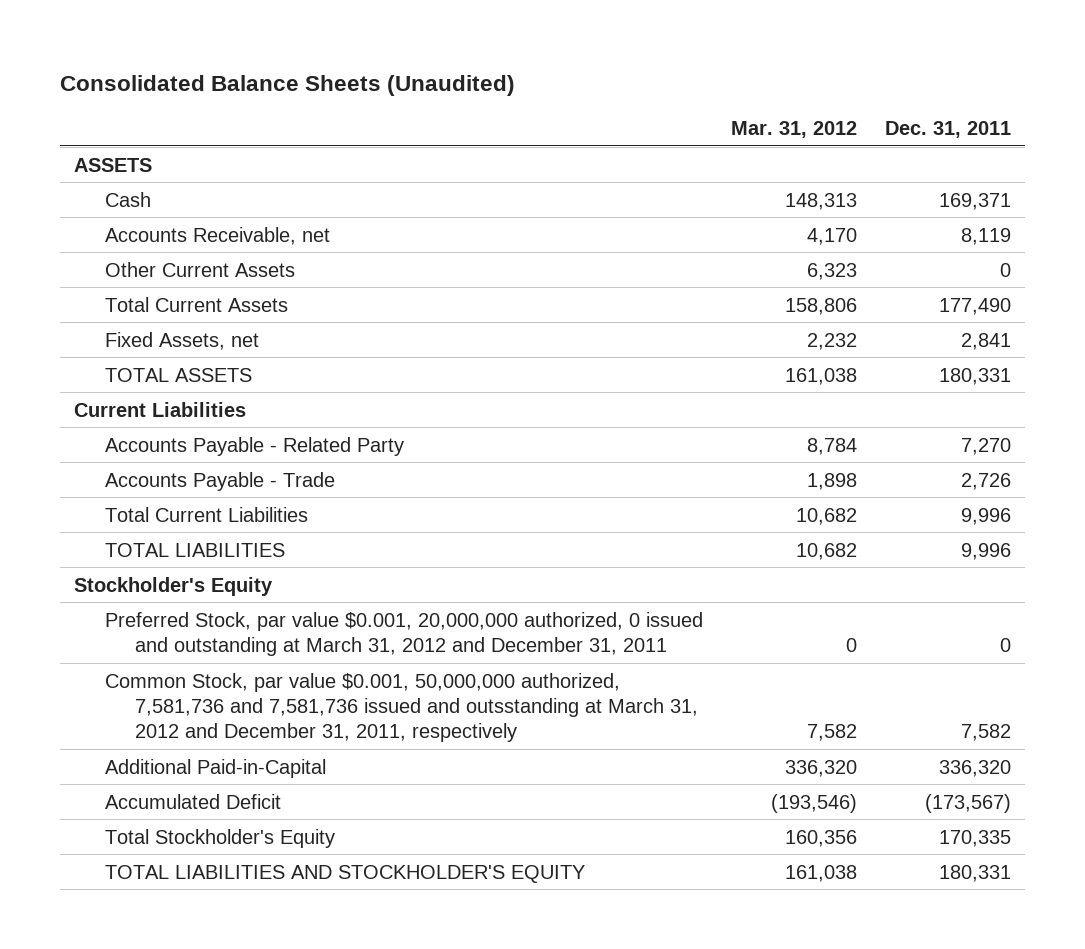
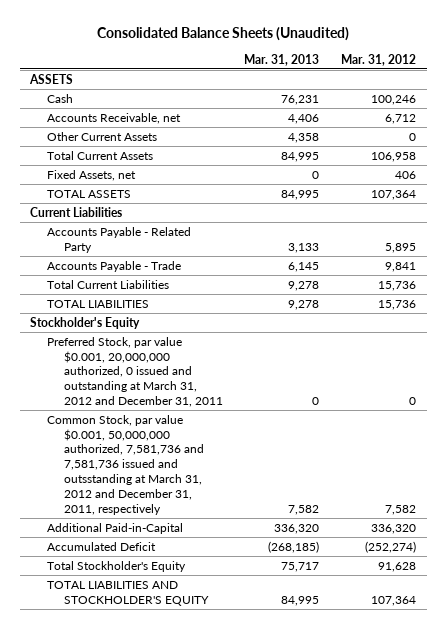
- | Mar. 31, 2012 | Dec. 31, 2011
+ | Mar. 31, 2013 | Mar. 31, 2012
- Cash | 148,313 | 169,371
- Accounts Receivable, net | 4,170 | 8,119
- Other Current Assets | 6,323 | 0
- Total Current Assets | 158,806 | 177,490
- Fixed Assets, net | 2,232 | 2,841
- TOTAL ASSETS | 161,038 | 180,331
+ Cash | 76,231 | 100,246
+ Accounts Receivable, net | 4,406 | 6,712
+ Other Current Assets | 4,358 | 0
+ Total Current Assets | 84,995 | 106,958
+ Fixed Assets, net | 0 | 406
+ TOTAL ASSETS | 84,995 | 107,364
- Accounts Payable - Related Party | 8,784 | 7,270
- Accounts Payable - Trade | 1,898 | 2,726
- Total Current Liabilities | 10,682 | 9,996
- TOTAL LIABILITIES | 10,682 | 9,996
+ Accounts Payable - Related Party | 3,133 | 5,895
+ Accounts Payable - Trade | 6,145 | 9,841
+ Total Current Liabilities | 9,278 | 15,736
+ TOTAL LIABILITIES | 9,278 | 15,736
- Accumulated Deficit | (193,546) | (173,567)
- Total Stockholder's Equity | 160,356 | 170,335
- TOTAL LIABILITIES AND STOCKHOLDER'S EQUITY | 161,038 | 180,331
+ Accumulated Deficit | (268,185) | (252,274)
+ Total Stockholder's Equity | 75,717 | 91,628
+ TOTAL LIABILITIES AND STOCKHOLDER'S EQUITY | 84,995 | 107,364

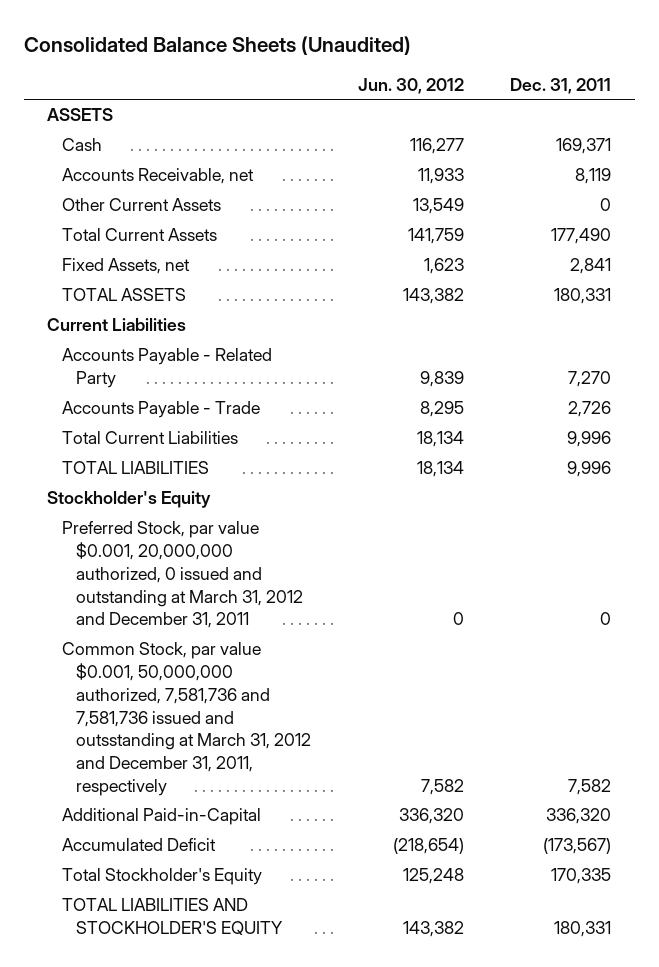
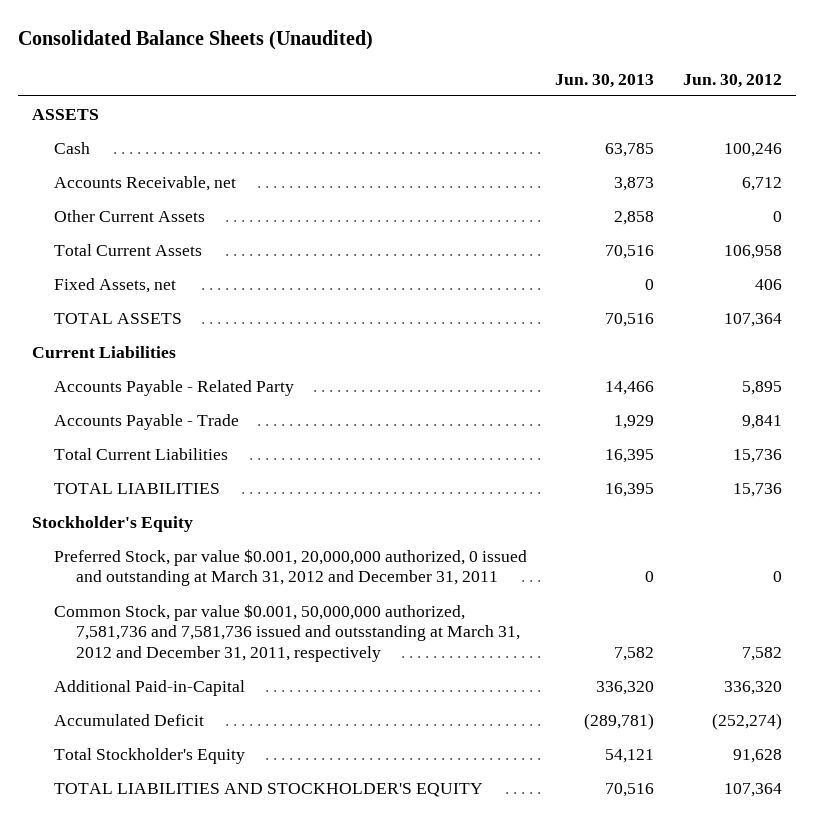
- | Jun. 30, 2012 | Dec. 31, 2011
+ | Jun. 30, 2013 | Jun. 30, 2012
- Cash | 116,277 | 169,371
- Accounts Receivable, net | 11,933 | 8,119
- Other Current Assets | 13,549 | 0
- Total Current Assets | 141,759 | 177,490
- Fixed Assets, net | 1,623 | 2,841
- TOTAL ASSETS | 143,382 | 180,331
+ Cash | 63,785 | 100,246
+ Accounts Receivable, net | 3,873 | 6,712
+ Other Current Assets | 2,858 | 0
+ Total Current Assets | 70,516 | 106,958
+ Fixed Assets, net | 0 | 406
+ TOTAL ASSETS | 70,516 | 107,364
- Accounts Payable - Related Party | 9,839 | 7,270
- Accounts Payable - Trade | 8,295 | 2,726
- Total Current Liabilities | 18,134 | 9,996
- TOTAL LIABILITIES | 18,134 | 9,996
+ Accounts Payable - Related Party | 14,466 | 5,895
+ Accounts Payable - Trade | 1,929 | 9,841
+ Total Current Liabilities | 16,395 | 15,736
+ TOTAL LIABILITIES | 16,395 | 15,736
- Accumulated Deficit | (218,654) | (173,567)
- Total Stockholder's Equity | 125,248 | 170,335
- TOTAL LIABILITIES AND STOCKHOLDER'S EQUITY | 143,382 | 180,331
+ Accumulated Deficit | (289,781) | (252,274)
+ Total Stockholder's Equity | 54,121 | 91,628
+ TOTAL LIABILITIES AND STOCKHOLDER'S EQUITY | 70,516 | 107,364

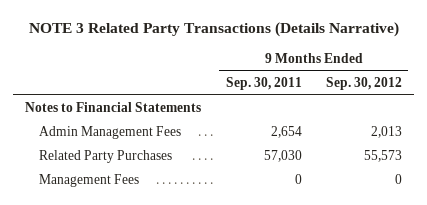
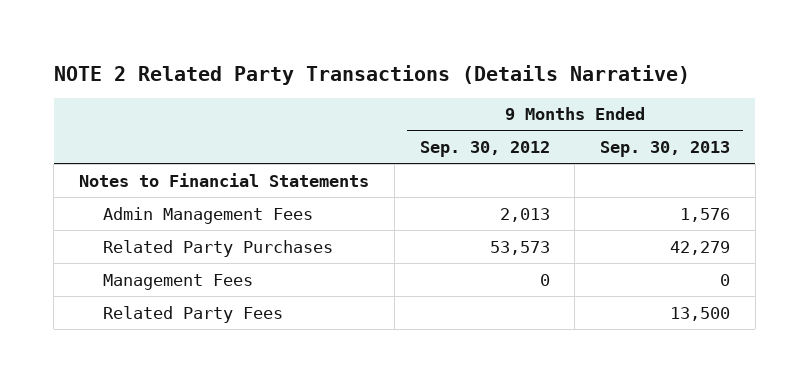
- NOTE 3 Related Party Transactions (Details Narrative)
+ NOTE 2 Related Party Transactions (Details Narrative)
- | 9 Months Ended Sep. 30, 2011 | 9 Months Ended Sep. 30, 2012
+ | 9 Months Ended Sep. 30, 2012 | 9 Months Ended Sep. 30, 2013
- Related Party Purchases | 57,030 | 55,573
+ Related Party Purchases | 53,573 | 42,279
+ Related Party Fees | | 13,500

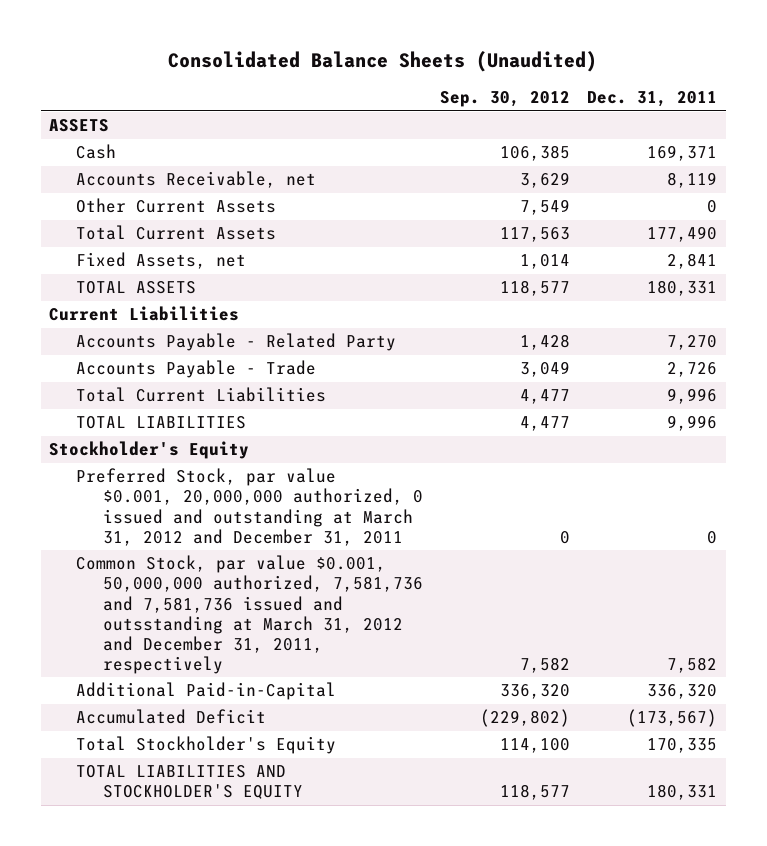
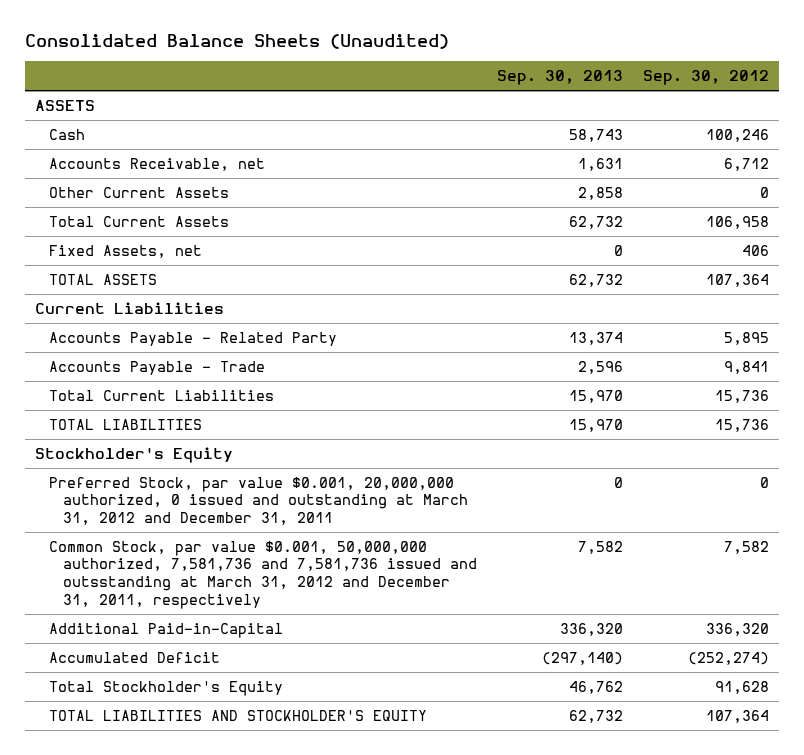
- | Sep. 30, 2012 | Dec. 31, 2011
+ | Sep. 30, 2013 | Sep. 30, 2012
- Cash | 106,385 | 169,371
- Accounts Receivable, net | 3,629 | 8,119
- Other Current Assets | 7,549 | 0
- Total Current Assets | 117,563 | 177,490
- Fixed Assets, net | 1,014 | 2,841
- TOTAL ASSETS | 118,577 | 180,331
+ Cash | 58,743 | 100,246
+ Accounts Receivable, net | 1,631 | 6,712
+ Other Current Assets | 2,858 | 0
+ Total Current Assets | 62,732 | 106,958
+ Fixed Assets, net | 0 | 406
+ TOTAL ASSETS | 62,732 | 107,364
- Accounts Payable - Related Party | 1,428 | 7,270
- Accounts Payable - Trade | 3,049 | 2,726
- Total Current Liabilities | 4,477 | 9,996
- TOTAL LIABILITIES | 4,477 | 9,996
+ Accounts Payable - Related Party | 13,374 | 5,895
+ Accounts Payable - Trade | 2,596 | 9,841
+ Total Current Liabilities | 15,970 | 15,736
+ TOTAL LIABILITIES | 15,970 | 15,736
- Accumulated Deficit | (229,802) | (173,567)
- Total Stockholder's Equity | 114,100 | 170,335
- TOTAL LIABILITIES AND STOCKHOLDER'S EQUITY | 118,577 | 180,331
+ Accumulated Deficit | (297,140) | (252,274)
+ Total Stockholder's Equity | 46,762 | 91,628
+ TOTAL LIABILITIES AND STOCKHOLDER'S EQUITY | 62,732 | 107,364

